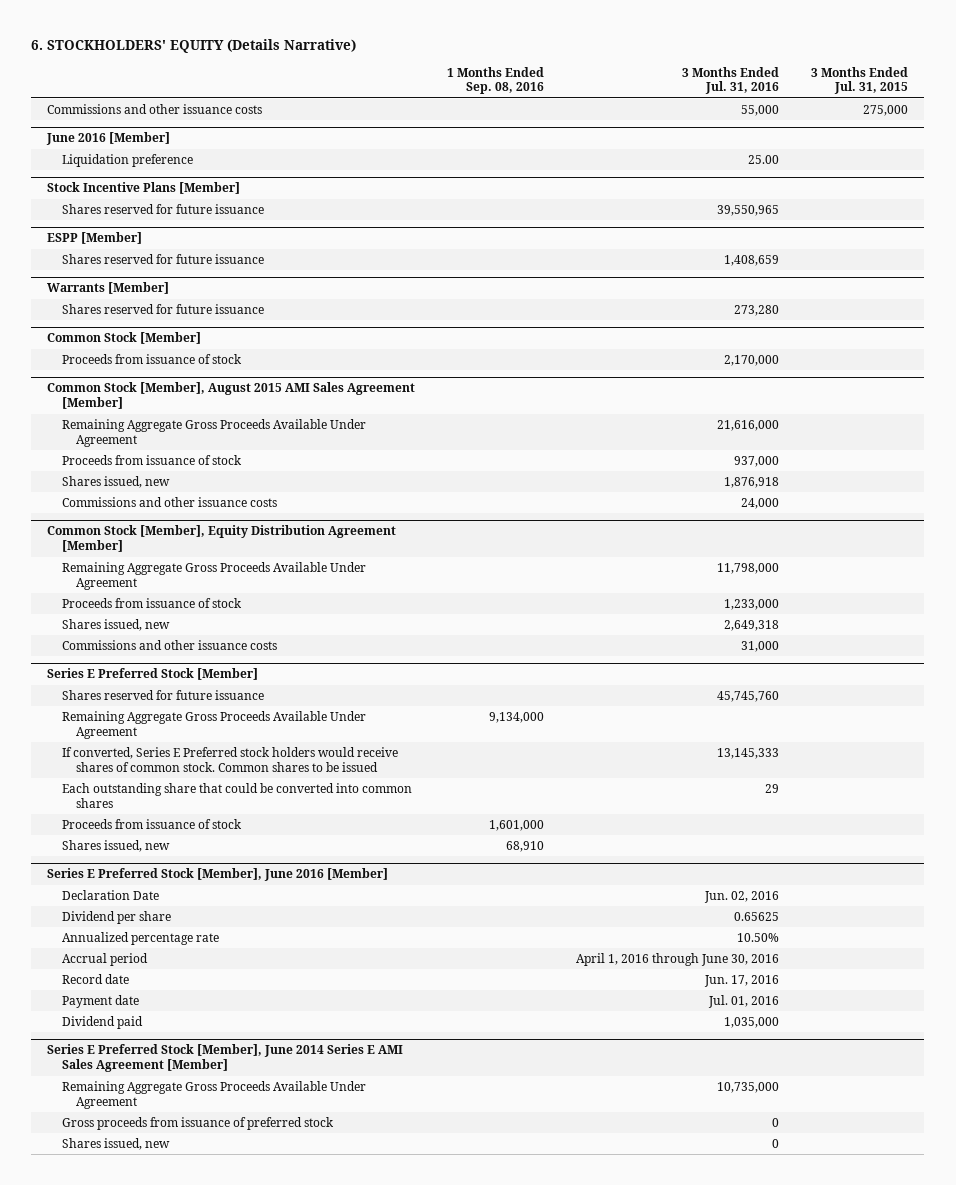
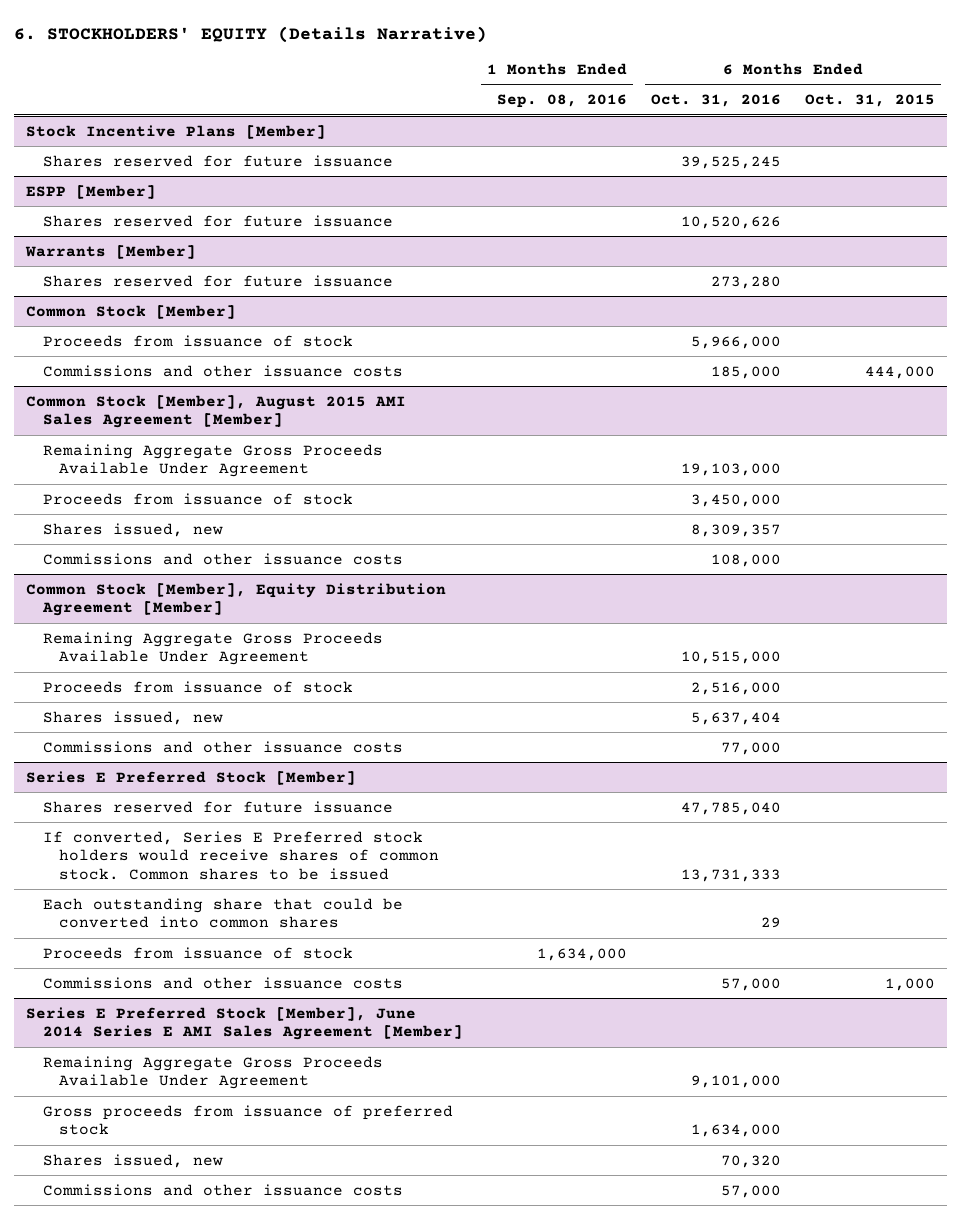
- | 1 Months Ended Sep. 08, 2016 | 3 Months Ended Jul. 31, 2016 | 3 Months Ended Jul. 31, 2015
+ | 1 Months Ended Sep. 08, 2016 | 6 Months Ended Oct. 31, 2016 | 6 Months Ended Oct. 31, 2015
- Commissions and other issuance costs | | 55,000 | 275,000
- June 2016 [Member]
- Liquidation preference | | 25.00 |
@ Common Stock [Member]
+ Commissions and other issuance costs | | 185,000 | 444,000
@ Series E Preferred Stock [Member]
- Remaining Aggregate Gross Proceeds Available Under Agreement | 9,134,000 | |
- Proceeds from issuance of stock | 1,601,000 | |
- Shares issued, new | 68,910 | |
- Series E Preferred Stock [Member], June 2016 [Member]
- Declaration Date | | Jun. 02, 2016 |
- Dividend per share | | 0.65625 |
- Annualized percentage rate | | 10.50% |
- Accrual period | | April 1, 2016 through June 30, 2016 |
- Record date | | Jun. 17, 2016 |
- Payment date | | Jul. 01, 2016 |
- Dividend paid | | 1,035,000 |
@ Series E Preferred Stock [Member]
+ Proceeds from issuance of stock | 1,634,000 | |
+ Commissions and other issuance costs | | 57,000 | 1,000
@ Series E Preferred Stock [Member], June 2014 Series E AMI Sales Agreement [Member]
+ Commissions and other issuance costs | | 57,000 |

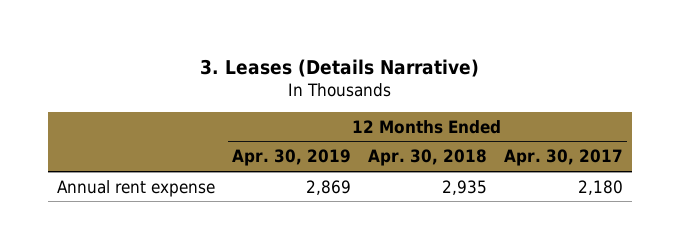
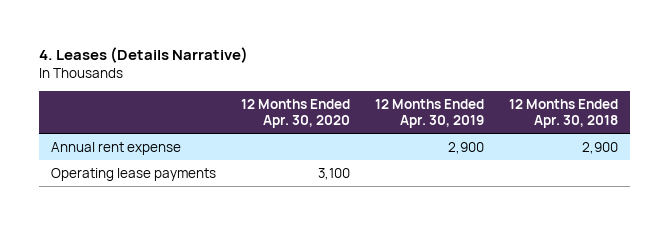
- 3. Leases (Details Narrative)
+ 4. Leases (Details Narrative)
- | 12 Months Ended Apr. 30, 2019 | 12 Months Ended Apr. 30, 2018 | 12 Months Ended Apr. 30, 2017
+ | 12 Months Ended Apr. 30, 2020 | 12 Months Ended Apr. 30, 2019 | 12 Months Ended Apr. 30, 2018
- Annual rent expense | 2,869 | 2,935 | 2,180
+ Annual rent expense | | 2,900 | 2,900
+ Operating lease payments | 3,100 | |

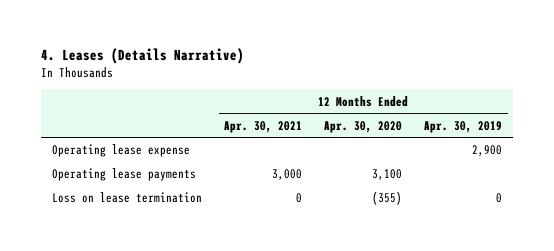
- | 12 Months Ended Apr. 30, 2020 | 12 Months Ended Apr. 30, 2019 | 12 Months Ended Apr. 30, 2018
+ | 12 Months Ended Apr. 30, 2021 | 12 Months Ended Apr. 30, 2020 | 12 Months Ended Apr. 30, 2019
- Annual rent expense | | 2,900 | 2,900
+ Operating lease expense | | | 2,900
+ Loss on lease termination | 0 | (355) | 0

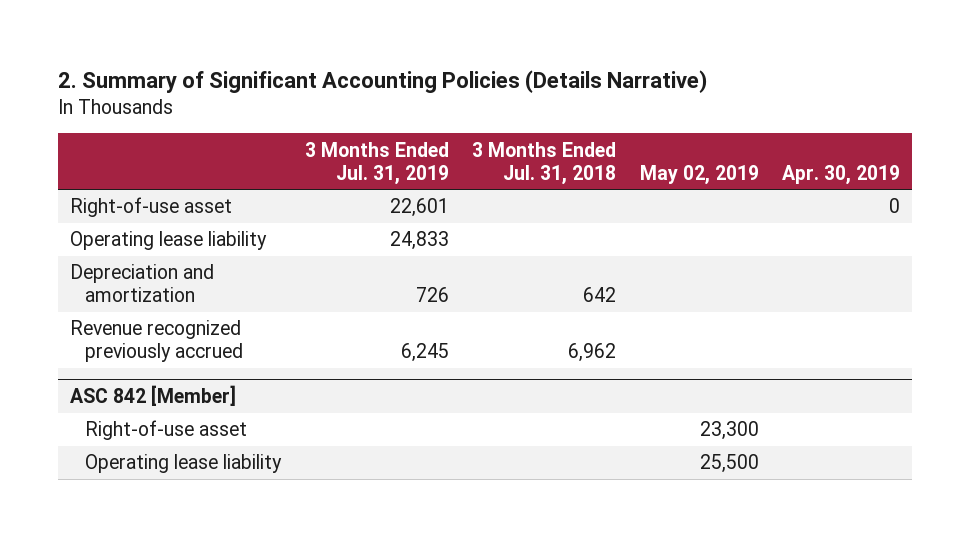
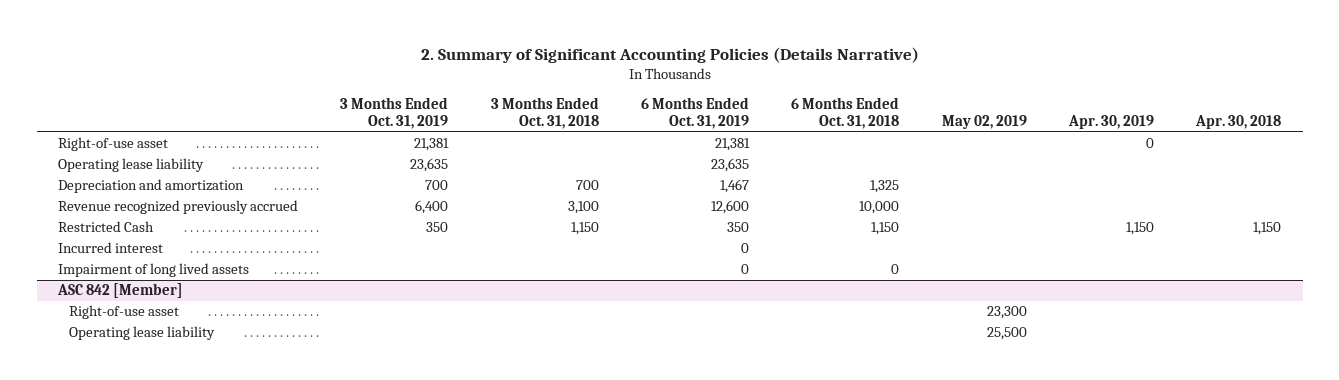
- | 3 Months Ended Jul. 31, 2019 | 3 Months Ended Jul. 31, 2018 | May 02, 2019 | Apr. 30, 2019
+ | 3 Months Ended Oct. 31, 2019 | 3 Months Ended Oct. 31, 2018 | 6 Months Ended Oct. 31, 2019 | 6 Months Ended Oct. 31, 2018 | May 02, 2019 | Apr. 30, 2019 | Apr. 30, 2018
+ Restricted Cash | 350 | 1,150 | 350 | 1,150 | | 1,150 | 1,150
+ Incurred interest | | | 0 | | | |
+ Impairment of long lived assets | | | 0 | 0 | | |

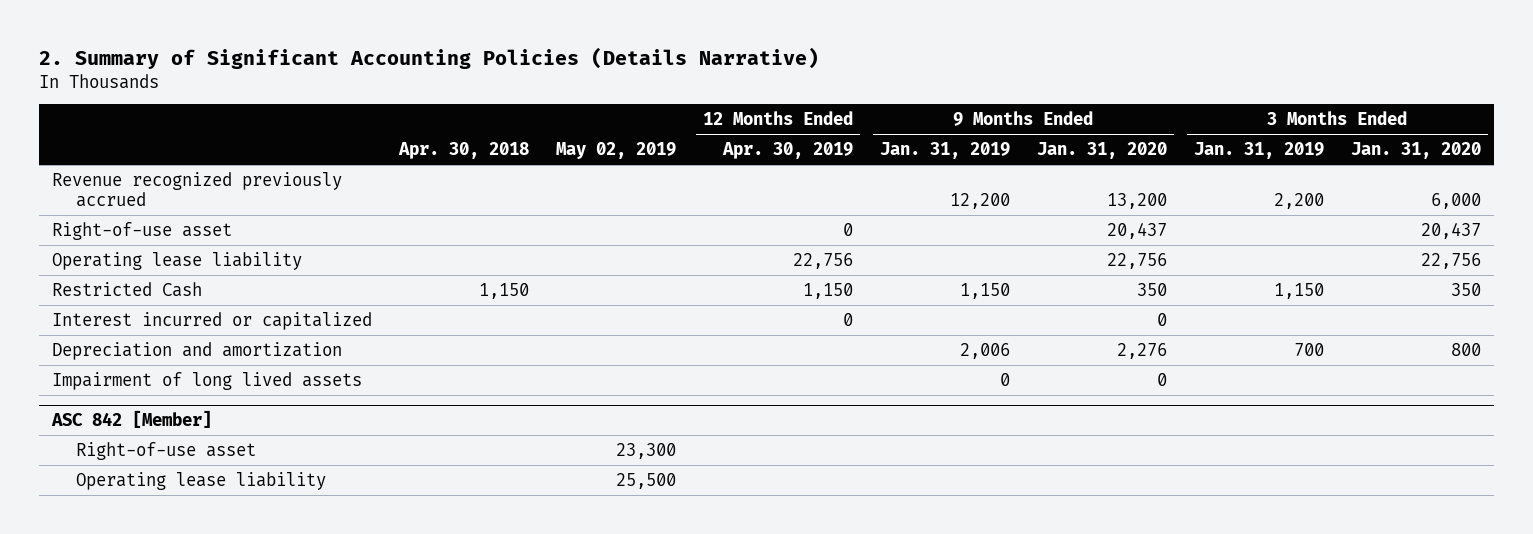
- | 3 Months Ended Oct. 31, 2019 | 3 Months Ended Oct. 31, 2018 | 6 Months Ended Oct. 31, 2019 | 6 Months Ended Oct. 31, 2018 | May 02, 2019 | Apr. 30, 2019 | Apr. 30, 2018
+ | Apr. 30, 2018 | May 02, 2019 | 12 Months Ended Apr. 30, 2019 | 9 Months Ended Jan. 31, 2019 | 9 Months Ended Jan. 31, 2020 | 3 Months Ended Jan. 31, 2019 | 3 Months Ended Jan. 31, 2020
moved up: Revenue recognized previously accrued | | | | 12,200 | 13,200 | 2,200 | 6,000
- Incurred interest | | | 0 | | | |
+ Interest incurred or capitalized | | | 0 | | 0 | |
moved down: Depreciation and amortization | | | | 2,006 | 2,276 | 700 | 800

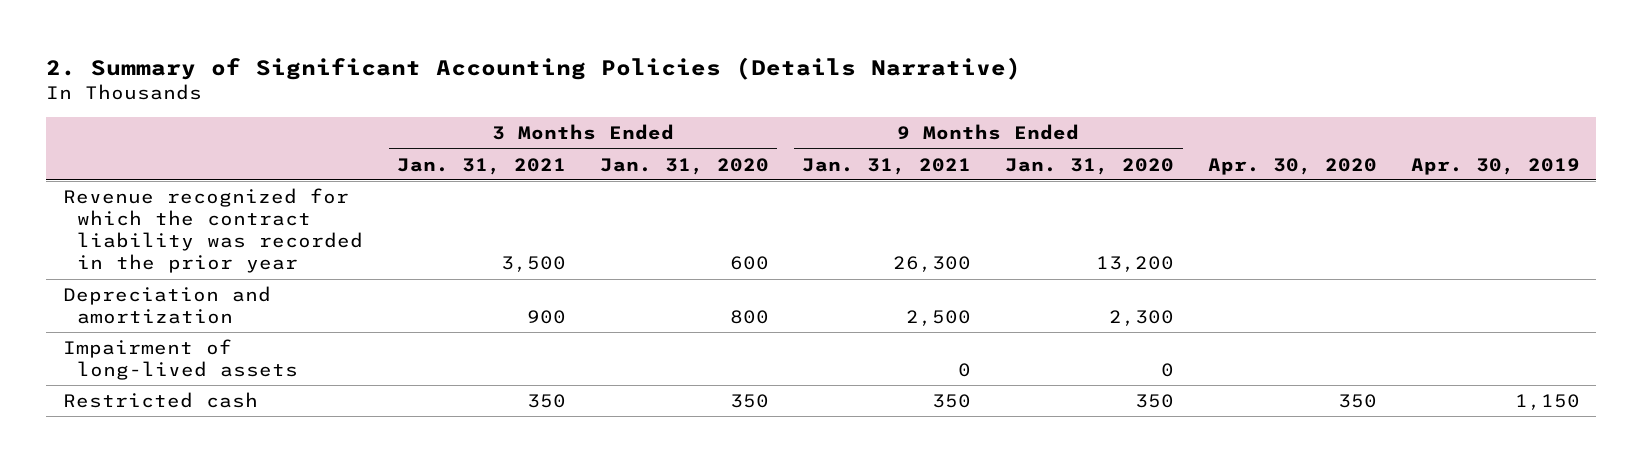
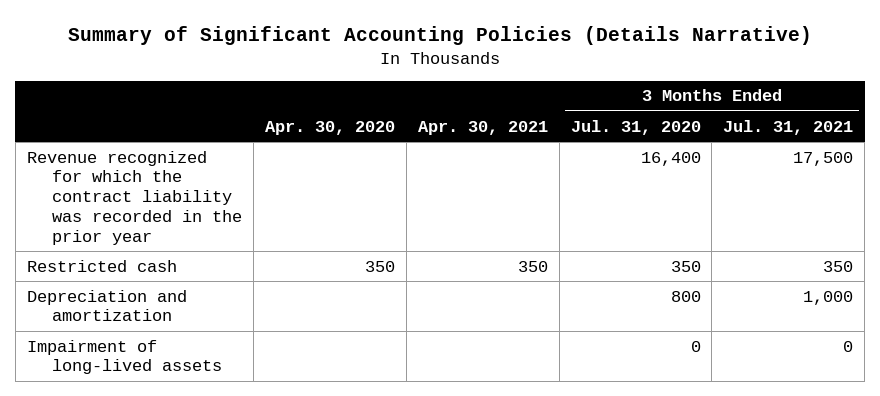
- 2. Summary of Significant Accounting Policies (Details Narrative)
+ Summary of Significant Accounting Policies (Details Narrative)
- | 3 Months Ended Jan. 31, 2021 | 3 Months Ended Jan. 31, 2020 | 9 Months Ended Jan. 31, 2021 | 9 Months Ended Jan. 31, 2020 | Apr. 30, 2020 | Apr. 30, 2019
+ | Apr. 30, 2020 | Apr. 30, 2021 | 3 Months Ended Jul. 31, 2020 | 3 Months Ended Jul. 31, 2021
moved up: Restricted cash | 350 | 350 | 350 | 350

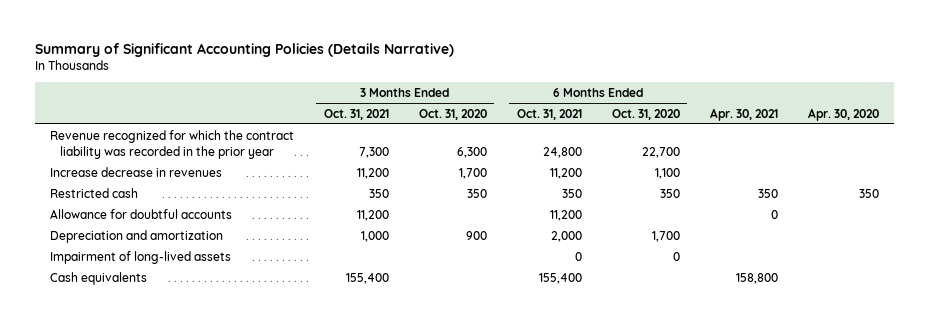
- | Apr. 30, 2020 | Apr. 30, 2021 | 3 Months Ended Jul. 31, 2020 | 3 Months Ended Jul. 31, 2021
+ | 3 Months Ended Oct. 31, 2021 | 3 Months Ended Oct. 31, 2020 | 6 Months Ended Oct. 31, 2021 | 6 Months Ended Oct. 31, 2020 | Apr. 30, 2021 | Apr. 30, 2020
+ Increase decrease in revenues | 11,200 | 1,700 | 11,200 | 1,100 | |
+ Allowance for doubtful accounts | 11,200 | | 11,200 | | 0 |
+ Cash equivalents | 155,400 | | 155,400 | | 158,800 |

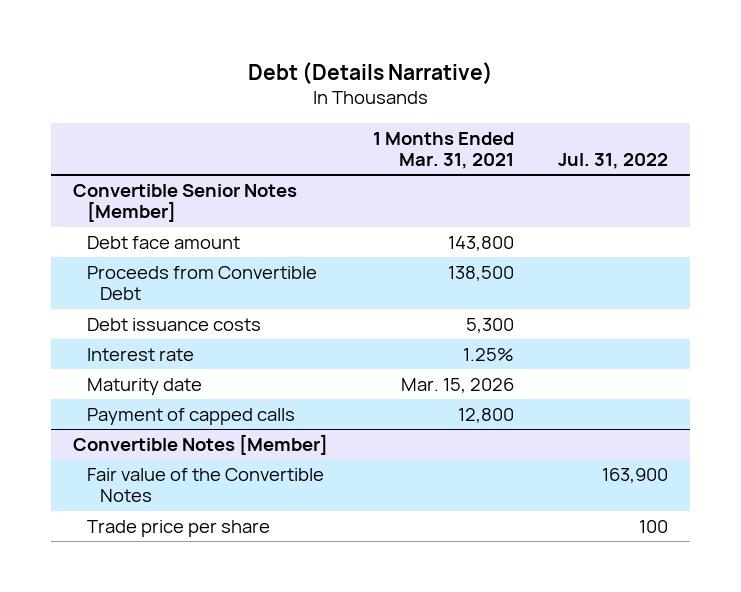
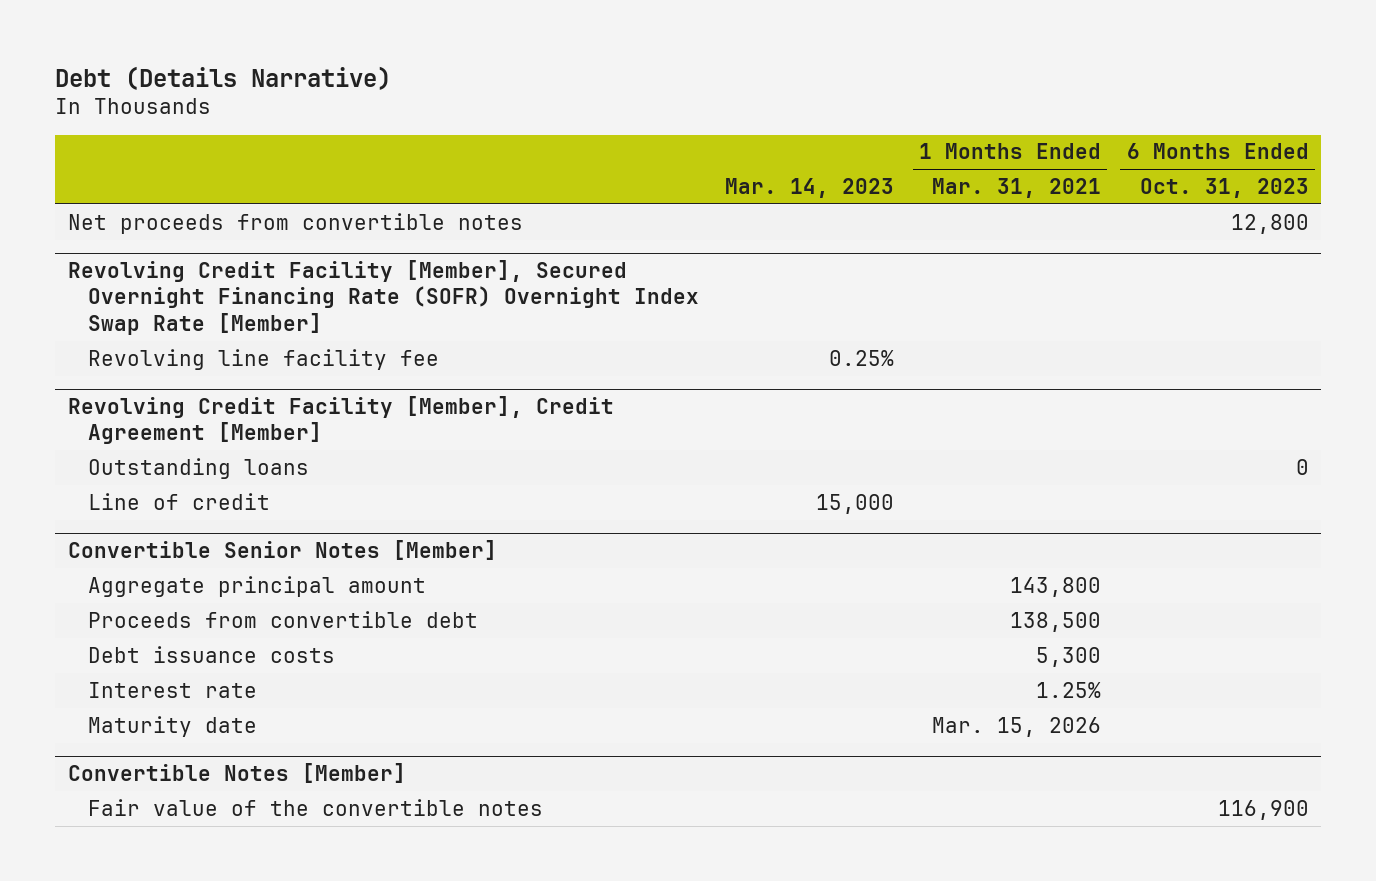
- | 1 Months Ended Mar. 31, 2021 | Jul. 31, 2022
+ | Mar. 14, 2023 | 1 Months Ended Mar. 31, 2021 | 6 Months Ended Oct. 31, 2023
+ Net proceeds from convertible notes | | | 12,800
+ Revolving Credit Facility [Member], Secured Overnight Financing Rate (SOFR) Overnight Index Swap Rate [Member]
+ Revolving line facility fee | 0.25% | |
+ Revolving Credit Facility [Member], Credit Agreement [Member]
+ Outstanding loans | | | 0
+ Line of credit | 15,000 | |
@ Convertible Senior Notes [Member]
- Debt face amount | 143,800 |
- Proceeds from Convertible Debt | 138,500 |
+ Aggregate principal amount | | 143,800 |
+ Proceeds from convertible debt | | 138,500 |
- Payment of capped calls | 12,800 |
@ Convertible Notes [Member]
- Fair value of the Convertible Notes | | 163,900
- Trade price per share | | 100
+ Fair value of the convertible notes | | | 116,900

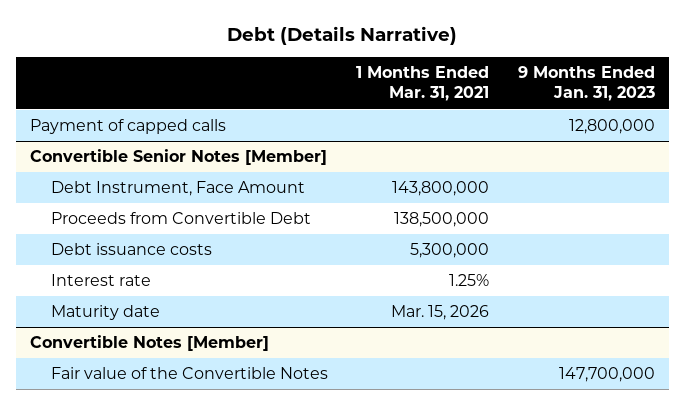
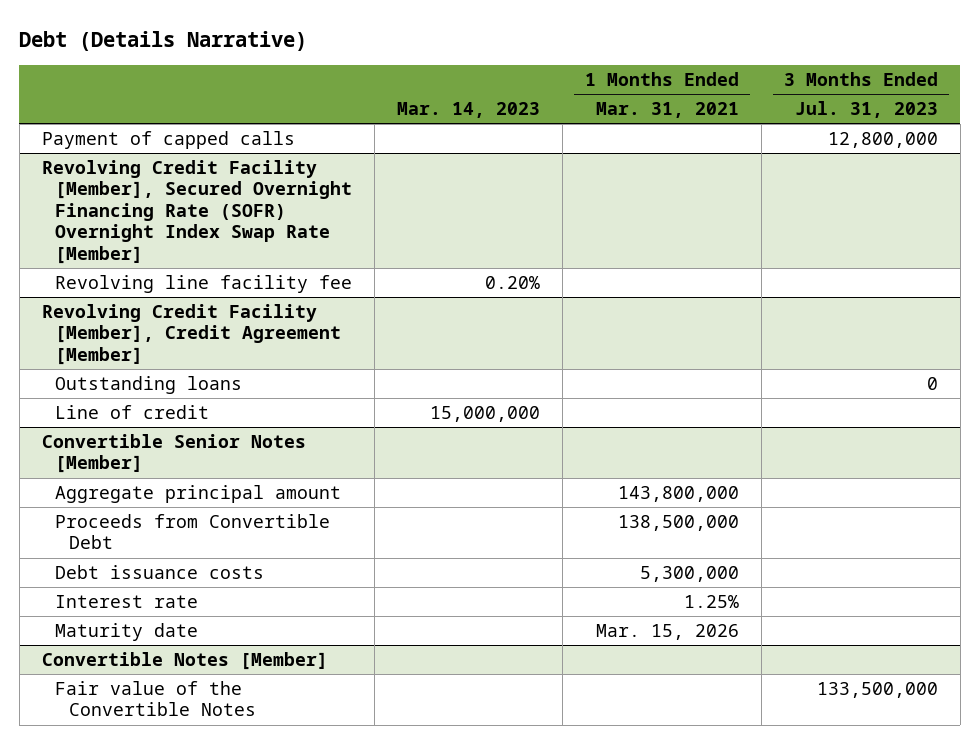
- | 1 Months Ended Mar. 31, 2021 | 9 Months Ended Jan. 31, 2023
+ | Mar. 14, 2023 | 1 Months Ended Mar. 31, 2021 | 3 Months Ended Jul. 31, 2023
+ Revolving Credit Facility [Member], Secured Overnight Financing Rate (SOFR) Overnight Index Swap Rate [Member]
+ Revolving line facility fee | 0.20% | |
+ Revolving Credit Facility [Member], Credit Agreement [Member]
+ Outstanding loans | | | 0
+ Line of credit | 15,000,000 | |
@ Convertible Senior Notes [Member]
- Debt Instrument, Face Amount | 143,800,000 |
+ Aggregate principal amount | | 143,800,000 |

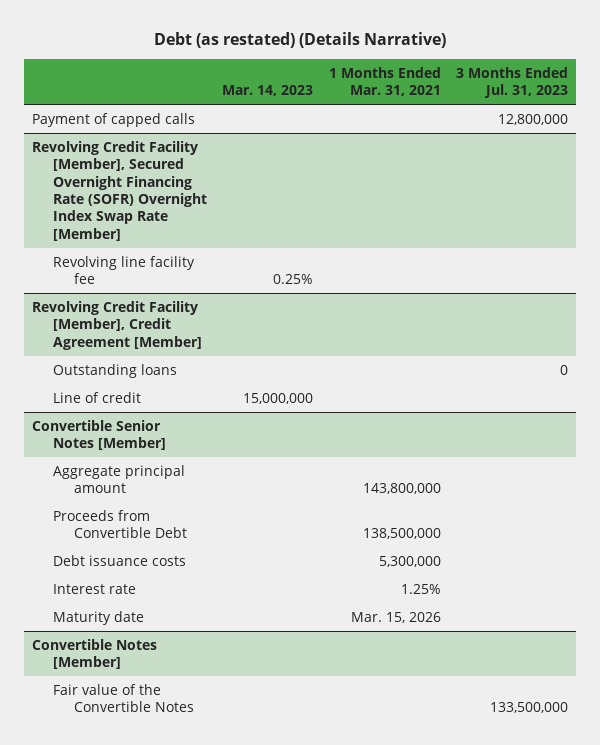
- Debt (Details Narrative)
+ Debt (as restated) (Details Narrative)
@ Revolving Credit Facility [Member], Secured Overnight Financing Rate (SOFR) Overnight Index Swap Rate [Member]
- Revolving line facility fee | 0.20% | |
+ Revolving line facility fee | 0.25% | |

